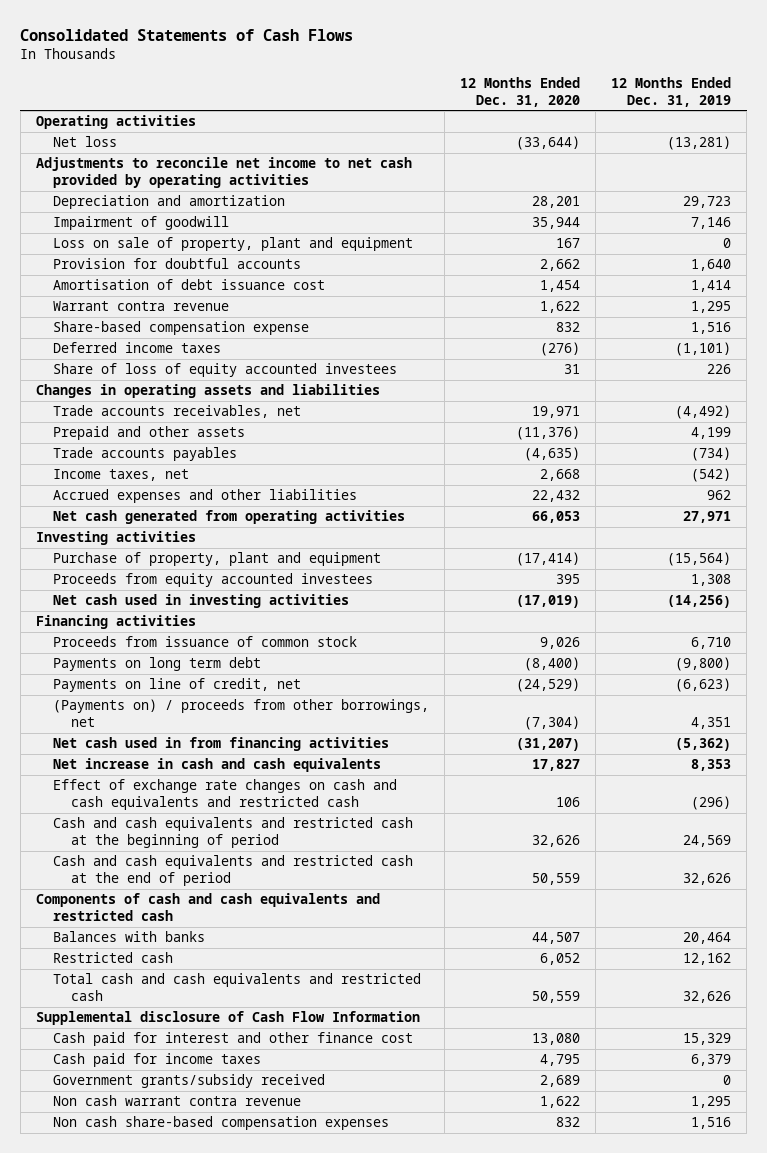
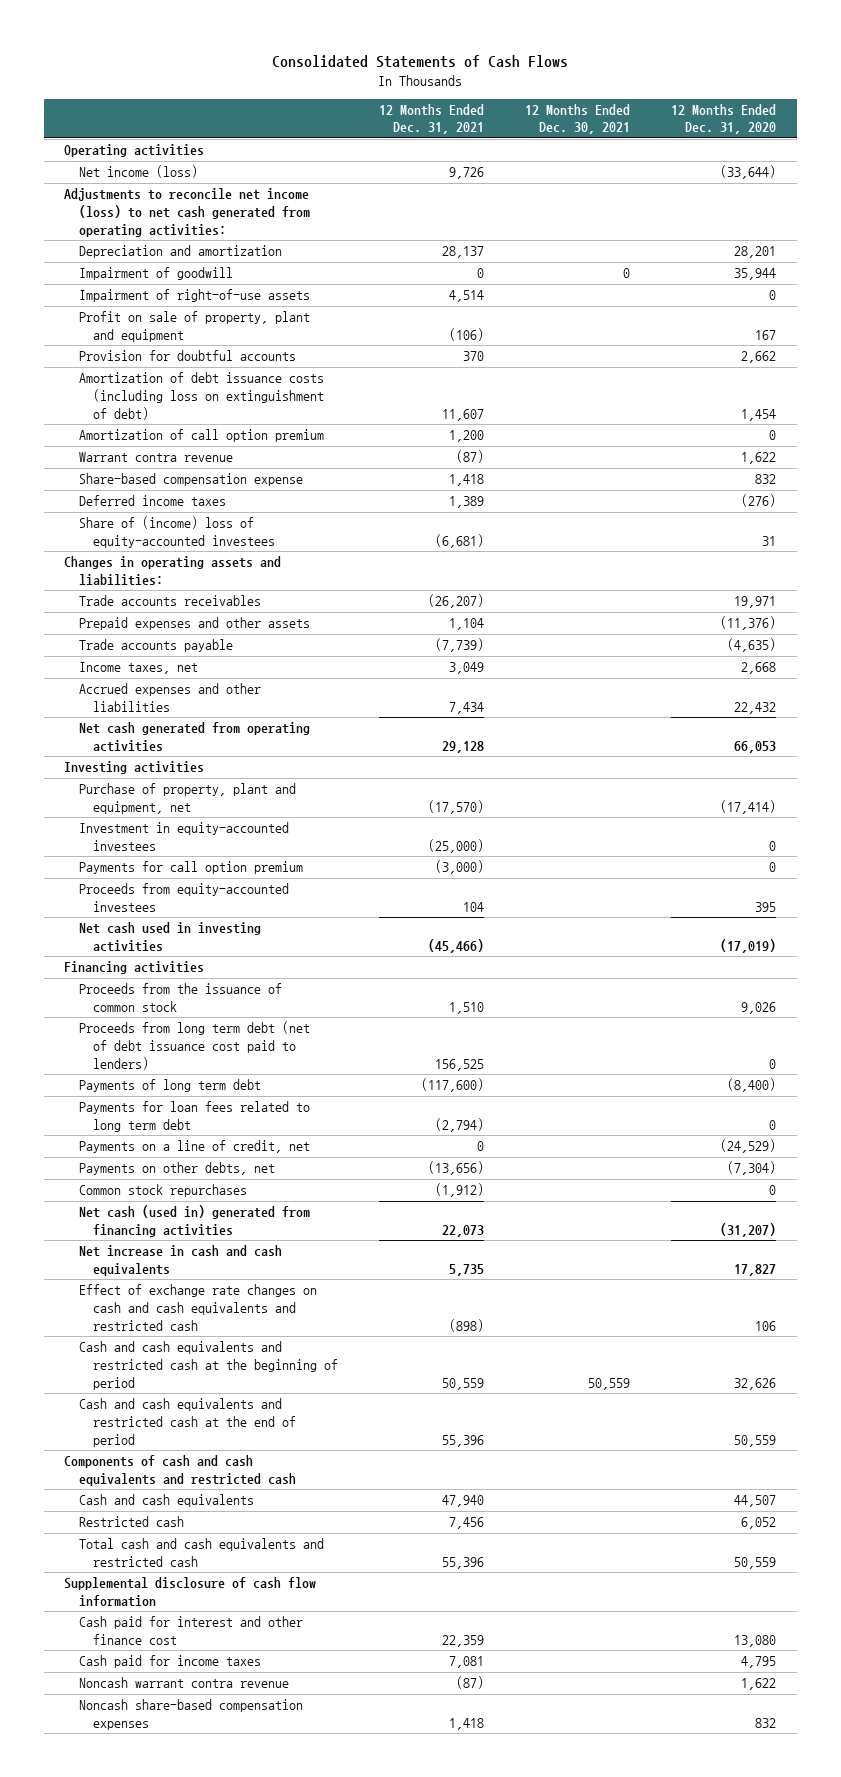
- | 12 Months Ended Dec. 31, 2020 | 12 Months Ended Dec. 31, 2019
+ | 12 Months Ended Dec. 31, 2021 | 12 Months Ended Dec. 30, 2021 | 12 Months Ended Dec. 31, 2020
- Net loss | (33,644) | (13,281)
- Adjustments to reconcile net income to net cash provided by operating activities
+ Net income (loss) | 9,726 | | (33,644)
+ Adjustments to reconcile net income (loss) to net cash generated from operating activities:
- Loss on sale of property, plant and equipment | 167 | 0
+ Impairment of right-of-use assets | 4,514 | | 0
+ Profit on sale of property, plant and equipment | (106) | | 167
- Amortisation of debt issuance cost | 1,454 | 1,414
+ Amortization of debt issuance costs (including loss on extinguishment of debt) | 11,607 | | 1,454
+ Amortization of call option premium | 1,200 | | 0
- Share of loss of equity accounted investees | 31 | 226
- Changes in operating assets and liabilities
- Trade accounts receivables, net | 19,971 | (4,492)
- Prepaid and other assets | (11,376) | 4,199
- Trade accounts payables | (4,635) | (734)
+ Share of (income) loss of equity-accounted investees | (6,681) | | 31
+ Changes in operating assets and liabilities:
+ Trade accounts receivables | (26,207) | | 19,971
+ Prepaid expenses and other assets | 1,104 | | (11,376)
+ Trade accounts payable | (7,739) | | (4,635)
- Purchase of property, plant and equipment | (17,414) | (15,564)
- Proceeds from equity accounted investees | 395 | 1,308
+ Purchase of property, plant and equipment, net | (17,570) | | (17,414)
+ Investment in equity-accounted investees | (25,000) | | 0
+ Payments for call option premium | (3,000) | | 0
+ Proceeds from equity-accounted investees | 104 | | 395
- Proceeds from issuance of common stock | 9,026 | 6,710
- Payments on long term debt | (8,400) | (9,800)
- Payments on line of credit, net | (24,529) | (6,623)
- (Payments on) / proceeds from other borrowings, net | (7,304) | 4,351
- Net cash used in from financing activities | (31,207) | (5,362)
+ Proceeds from the issuance of common stock | 1,510 | | 9,026
+ Proceeds from long term debt (net of debt issuance cost paid to lenders) | 156,525 | | 0
+ Payments of long term debt | (117,600) | | (8,400)
+ Payments for loan fees related to long term debt | (2,794) | | 0
+ Payments on a line of credit, net | 0 | | (24,529)
+ Payments on other debts, net | (13,656) | | (7,304)
+ Common stock repurchases | (1,912) | | 0
+ Net cash (used in) generated from financing activities | 22,073 | | (31,207)
- Balances with banks | 44,507 | 20,464
+ Cash and cash equivalents | 47,940 | | 44,507
- Supplemental disclosure of Cash Flow Information
+ Supplemental disclosure of cash flow information
- Government grants/subsidy received | 2,689 | 0
- Non cash warrant contra revenue | 1,622 | 1,295
- Non cash share-based compensation expenses | 832 | 1,516
+ Noncash warrant contra revenue | (87) | | 1,622
+ Noncash share-based compensation expenses | 1,418 | | 832

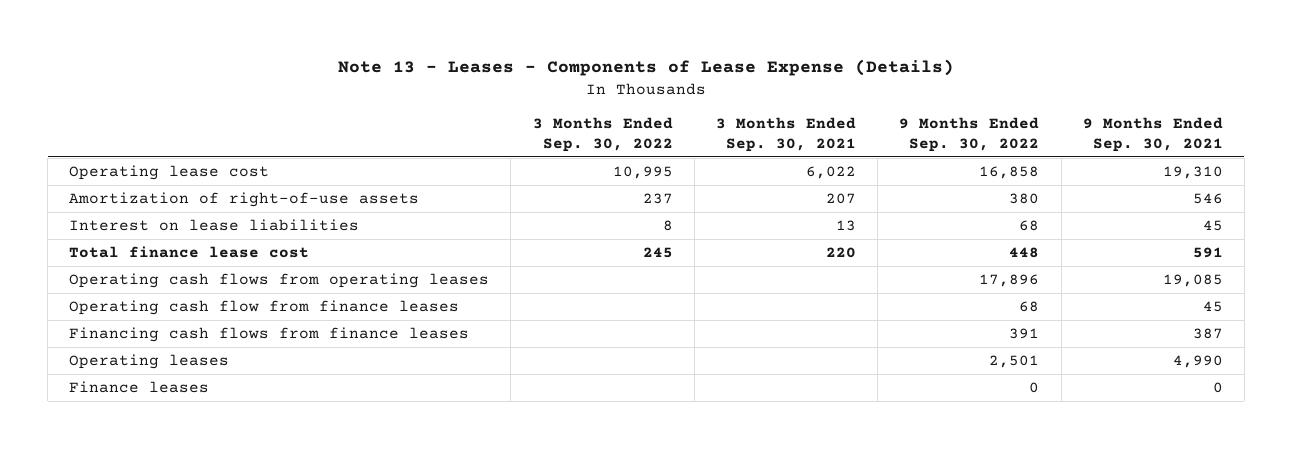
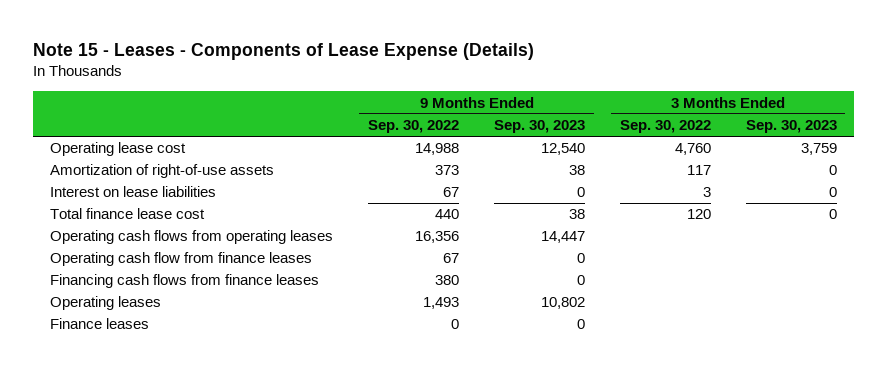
- Note 13 - Leases - Components of Lease Expense (Details)
+ Note 15 - Leases - Components of Lease Expense (Details)
- | 3 Months Ended Sep. 30, 2022 | 3 Months Ended Sep. 30, 2021 | 9 Months Ended Sep. 30, 2022 | 9 Months Ended Sep. 30, 2021
+ | 9 Months Ended Sep. 30, 2022 | 9 Months Ended Sep. 30, 2023 | 3 Months Ended Sep. 30, 2022 | 3 Months Ended Sep. 30, 2023
- Operating lease cost | 10,995 | 6,022 | 16,858 | 19,310
- Amortization of right-of-use assets | 237 | 207 | 380 | 546
- Interest on lease liabilities | 8 | 13 | 68 | 45
- Total finance lease cost | 245 | 220 | 448 | 591
- Operating cash flows from operating leases | | | 17,896 | 19,085
- Operating cash flow from finance leases | | | 68 | 45
- Financing cash flows from finance leases | | | 391 | 387
- Operating leases | | | 2,501 | 4,990
+ Operating lease cost | 14,988 | 12,540 | 4,760 | 3,759
+ Amortization of right-of-use assets | 373 | 38 | 117 | 0
+ Interest on lease liabilities | 67 | 0 | 3 | 0
+ Total finance lease cost | 440 | 38 | 120 | 0
+ Operating cash flows from operating leases | 16,356 | 14,447 | |
+ Operating cash flow from finance leases | 67 | 0 | |
+ Financing cash flows from finance leases | 380 | 0 | |
+ Operating leases | 1,493 | 10,802 | |

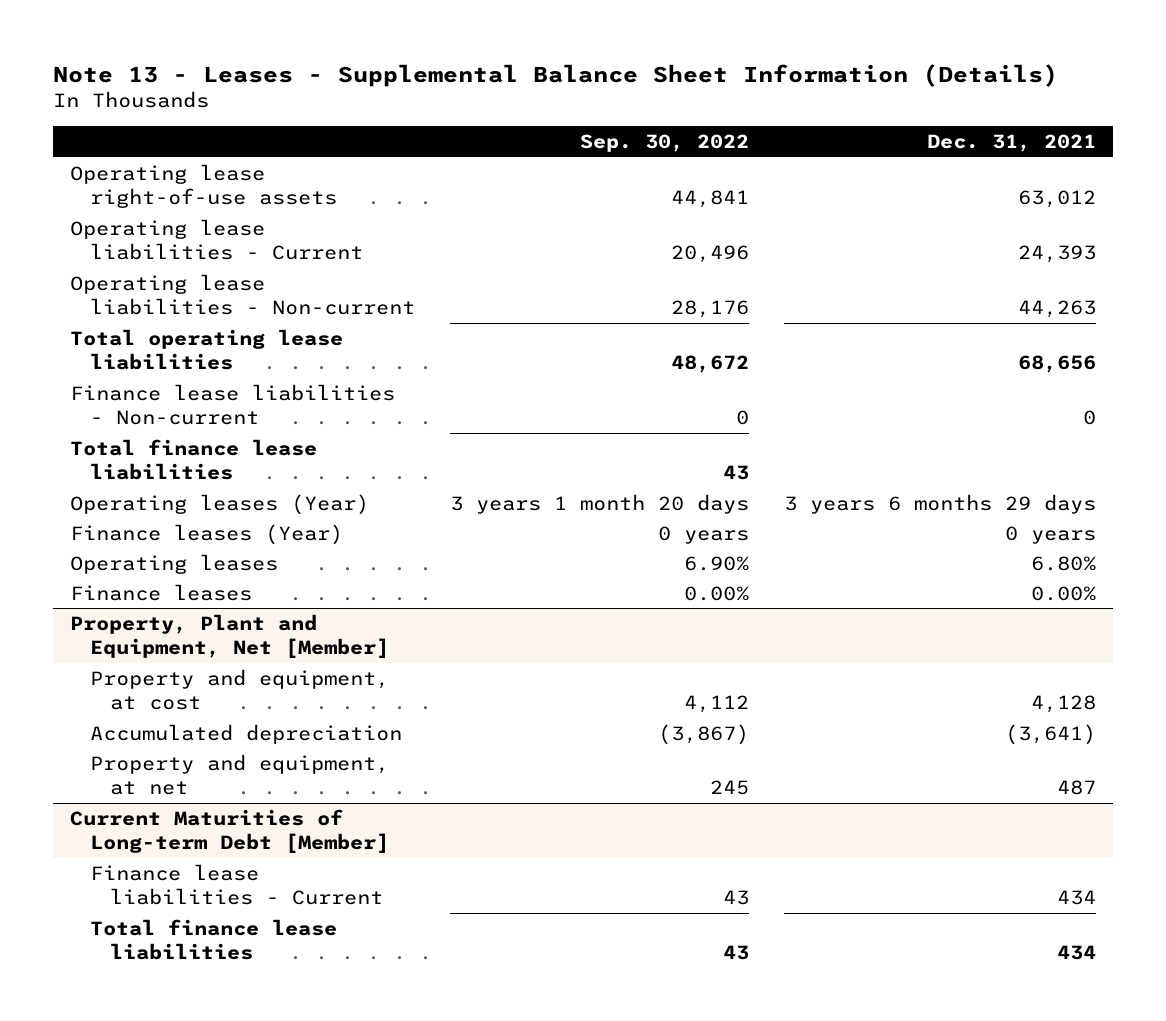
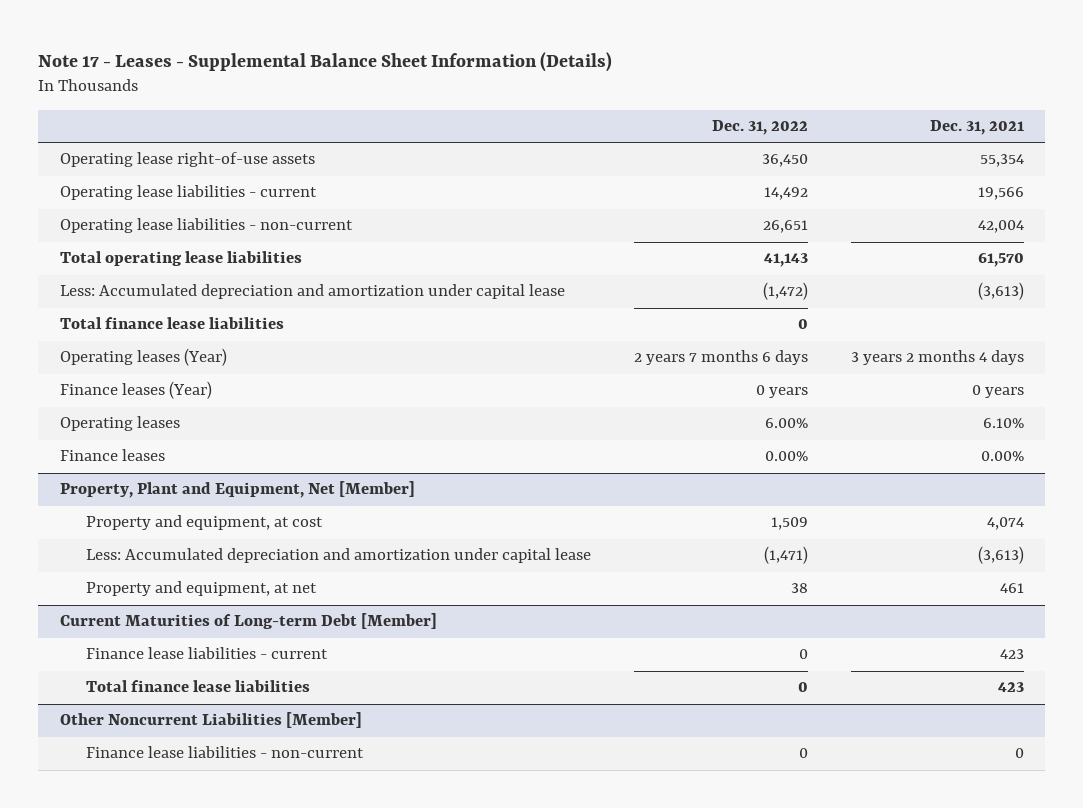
- Note 13 - Leases - Supplemental Balance Sheet Information (Details)
+ Note 17 - Leases - Supplemental Balance Sheet Information (Details)
- | Sep. 30, 2022 | Dec. 31, 2021
+ | Dec. 31, 2022 | Dec. 31, 2021
- Operating lease right-of-use assets | 44,841 | 63,012
- Operating lease liabilities - Current | 20,496 | 24,393
- Operating lease liabilities - Non-current | 28,176 | 44,263
- Total operating lease liabilities | 48,672 | 68,656
- Finance lease liabilities - Non-current | 0 | 0
+ Operating lease right-of-use assets | 36,450 | 55,354
+ Operating lease liabilities - current | 14,492 | 19,566
+ Operating lease liabilities - non-current | 26,651 | 42,004
+ Total operating lease liabilities | 41,143 | 61,570
+ Less: Accumulated depreciation and amortization under capital lease | (1,472) | (3,613)
- Operating leases (Year) | 3 years 1 month 20 days | 3 years 6 months 29 days
+ Operating leases (Year) | 2 years 7 months 6 days | 3 years 2 months 4 days
- Operating leases | 6.90% | 6.80%
+ Operating leases | 6.00% | 6.10%
@ Property, Plant and Equipment, Net [Member]
- Property and equipment, at cost | 4,112 | 4,128
- Accumulated depreciation | (3,867) | (3,641)
- Property and equipment, at net | 245 | 487
+ Property and equipment, at cost | 1,509 | 4,074
+ Less: Accumulated depreciation and amortization under capital lease | (1,471) | (3,613)
+ Property and equipment, at net | 38 | 461
@ Current Maturities of Long-term Debt [Member]
- Finance lease liabilities - Current | 43 | 434
- Total finance lease liabilities | 43 | 434
+ Finance lease liabilities - current | 0 | 423
+ Total finance lease liabilities | 0 | 423
+ Other Noncurrent Liabilities [Member]
+ Finance lease liabilities - non-current | 0 | 0

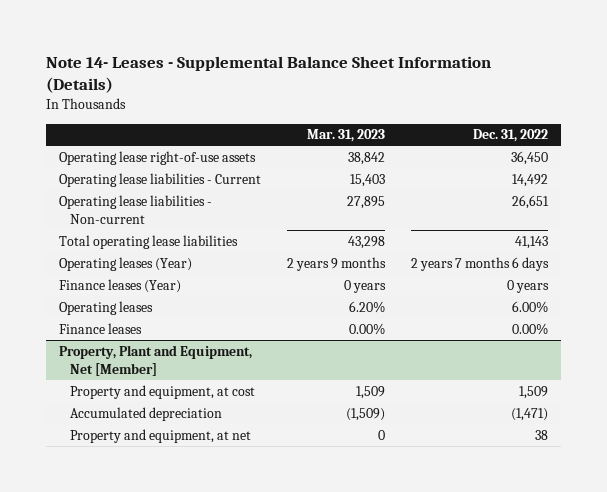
- Note 17 - Leases - Supplemental Balance Sheet Information (Details)
+ Note 14- Leases - Supplemental Balance Sheet Information (Details)
- | Dec. 31, 2022 | Dec. 31, 2021
+ | Mar. 31, 2023 | Dec. 31, 2022
- Operating lease liabilities - current | 14,492 | 19,566
- Operating lease liabilities - non-current | 26,651 | 42,004
+ Operating lease liabilities - Current | 15,403 | 14,492
+ Operating lease liabilities - Non-current | 27,895 | 26,651
- Less: Accumulated depreciation and amortization under capital lease | (1,472) | (3,613)
- Total finance lease liabilities | 0 |
@ Property, Plant and Equipment, Net [Member]
- Less: Accumulated depreciation and amortization under capital lease | (1,471) | (3,613)
+ Accumulated depreciation | (1,509) | (1,471)
- Current Maturities of Long-term Debt [Member]
- Finance lease liabilities - current | 0 | 423
- Total finance lease liabilities | 0 | 423
- Other Noncurrent Liabilities [Member]
- Finance lease liabilities - non-current | 0 | 0

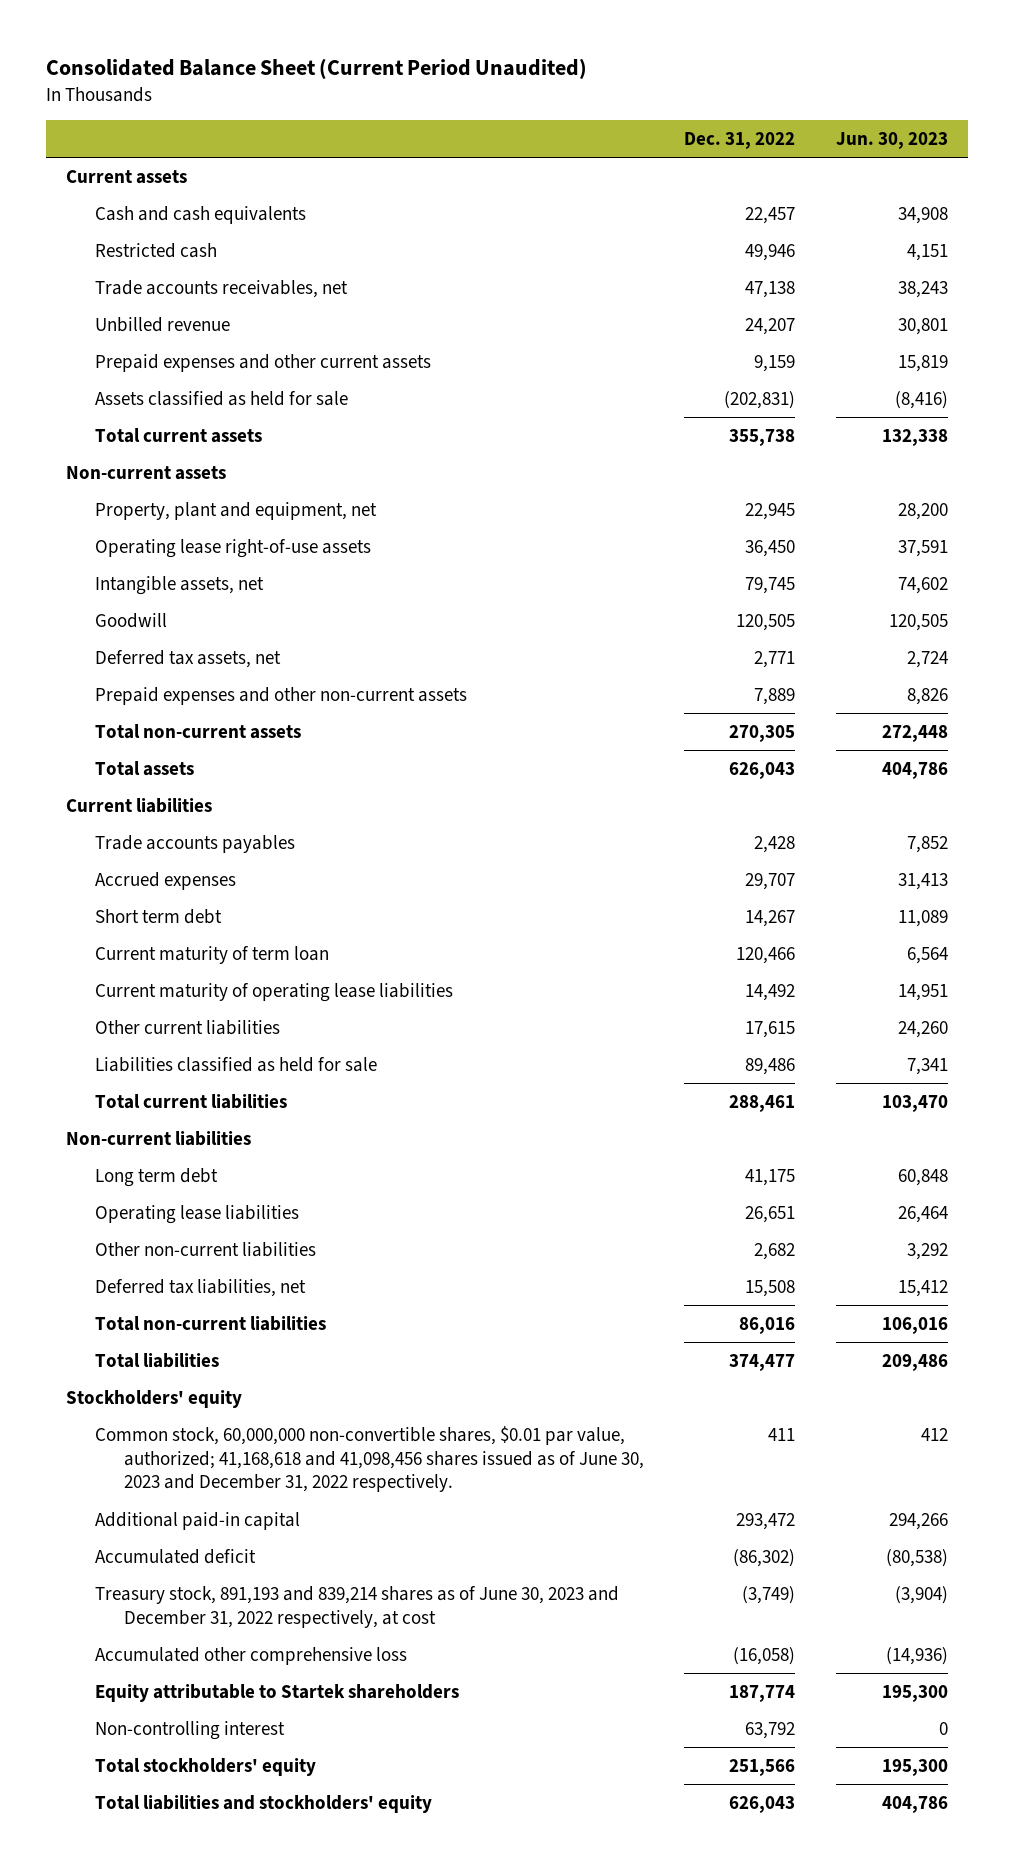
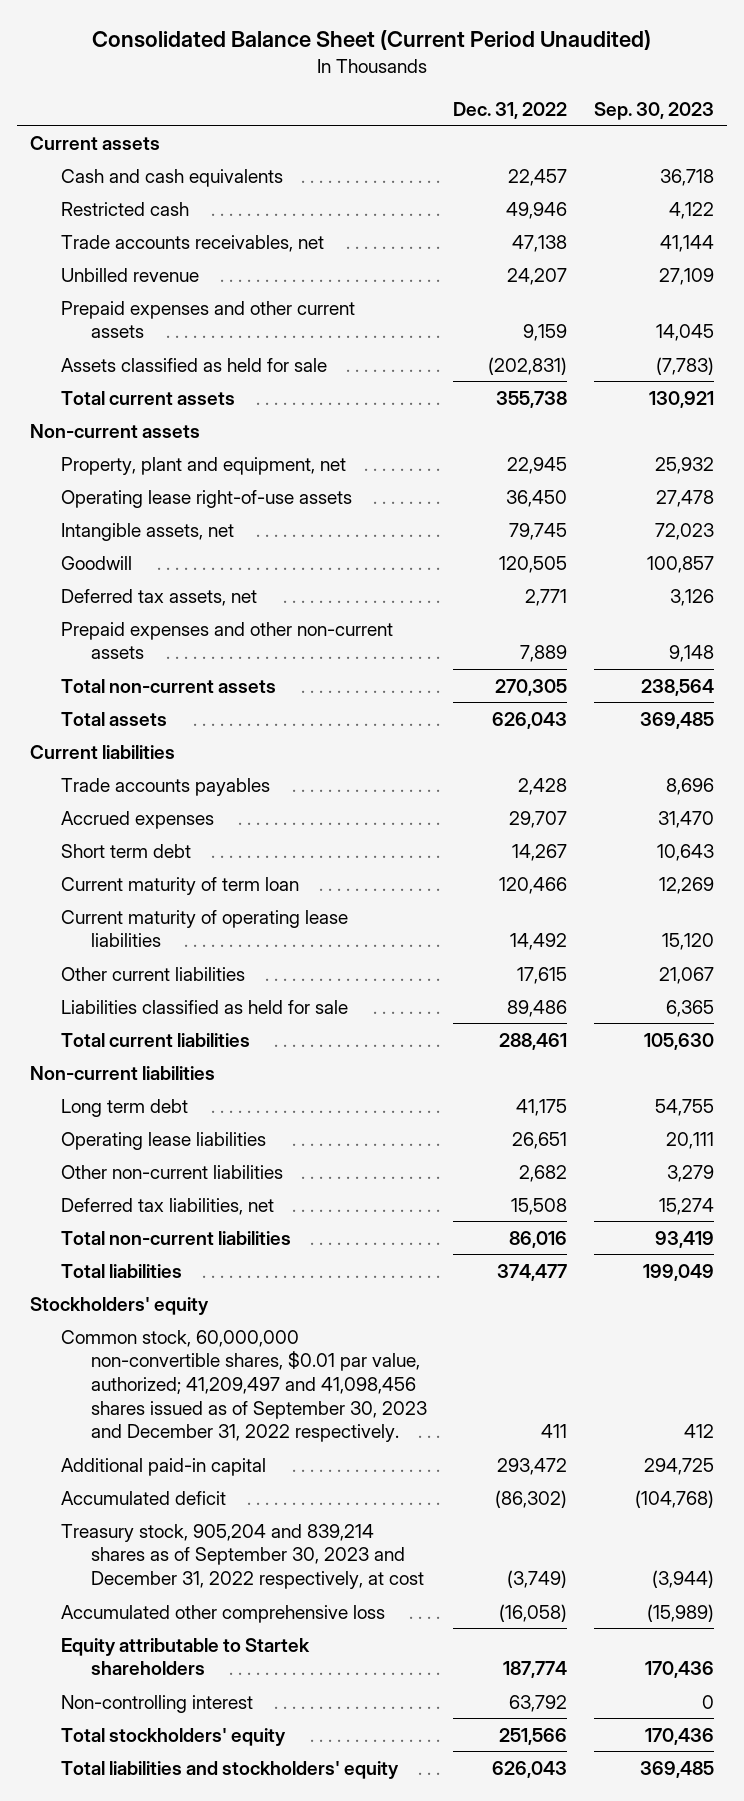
- | Dec. 31, 2022 | Jun. 30, 2023
+ | Dec. 31, 2022 | Sep. 30, 2023
- Common stock, 60,000,000 non-convertible shares, $0.01 par value, authorized; 41,168,618 and 41,098,456 shares issued as of June 30, 2023 and December 31, 2022 respectively. | 411 | 412
+ Common stock, 60,000,000 non-convertible shares, $0.01 par value, authorized; 41,209,497 and 41,098,456 shares issued as of September 30, 2023 and December 31, 2022 respectively. | 411 | 412
- Treasury stock, 891,193 and 839,214 shares as of June 30, 2023 and December 31, 2022 respectively, at cost | (3,749) | (3,904)
+ Treasury stock, 905,204 and 839,214 shares as of September 30, 2023 and December 31, 2022 respectively, at cost | (3,749) | (3,944)

